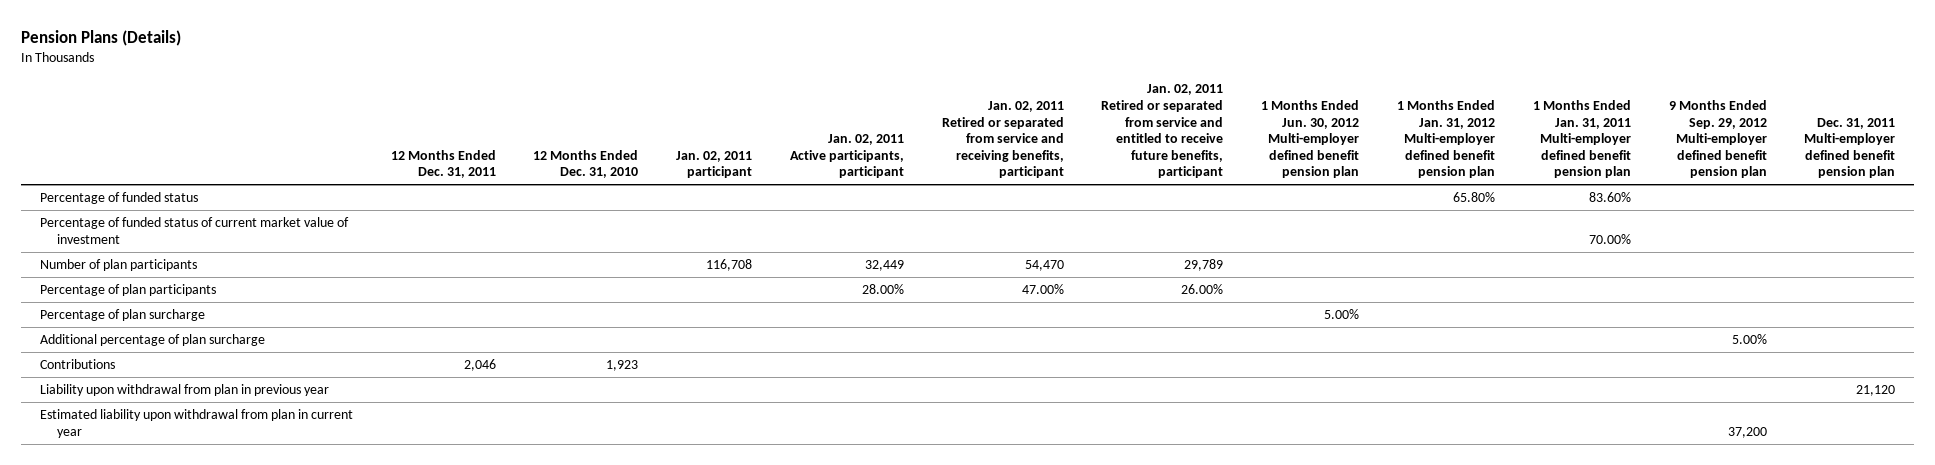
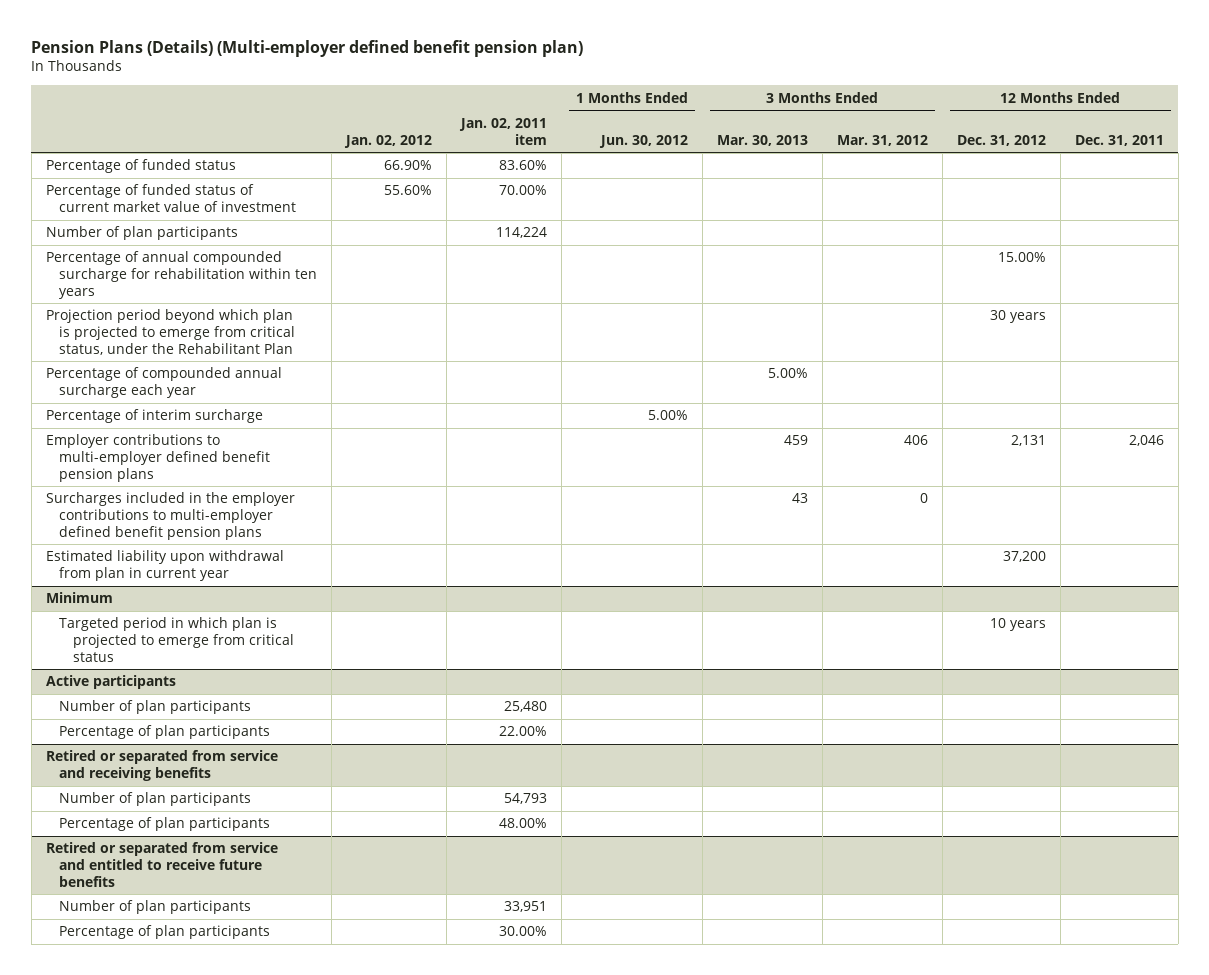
- Pension Plans (Details)
+ Pension Plans (Details) (Multi-employer defined benefit pension plan)
- | 12 Months Ended Dec. 31, 2011 | 12 Months Ended Dec. 31, 2010 | Jan. 02, 2011 participant | Jan. 02, 2011 Active participants, participant | Jan. 02, 2011 Retired or separated from service and receiving benefits, participant | Jan. 02, 2011 Retired or separated from service and entitled to receive future benefits, participant | 1 Months Ended Jun. 30, 2012 Multi-employer defined benefit pension plan | 1 Months Ended Jan. 31, 2012 Multi-employer defined benefit pension plan | 1 Months Ended Jan. 31, 2011 Multi-employer defined benefit pension plan | 9 Months Ended Sep. 29, 2012 Multi-employer defined benefit pension plan | Dec. 31, 2011 Multi-employer defined benefit pension plan
+ | Jan. 02, 2012 | Jan. 02, 2011 item | 1 Months Ended Jun. 30, 2012 | 3 Months Ended Mar. 30, 2013 | 3 Months Ended Mar. 31, 2012 | 12 Months Ended Dec. 31, 2012 | 12 Months Ended Dec. 31, 2011
- Percentage of plan participants | | | | 28.00% | 47.00% | 26.00% | | | | |
- Percentage of plan surcharge | | | | | | | 5.00% | | | |
- Additional percentage of plan surcharge | | | | | | | | | | 5.00% |
- Contributions | 2,046 | 1,923 | | | | | | | | |
- Liability upon withdrawal from plan in previous year | | | | | | | | | | | 21,120
+ Percentage of annual compounded surcharge for rehabilitation within ten years | | | | | | 15.00% |
+ Projection period beyond which plan is projected to emerge from critical status, under the Rehabilitant Plan | | | | | | 30 years |
+ Percentage of compounded annual surcharge each year | | | | 5.00% | | |
+ Percentage of interim surcharge | | | 5.00% | | | |
+ Employer contributions to multi-employer defined benefit pension plans | | | | 459 | 406 | 2,131 | 2,046
+ Surcharges included in the employer contributions to multi-employer defined benefit pension plans | | | | 43 | 0 | |
+ Minimum
+ Targeted period in which plan is projected to emerge from critical status | | | | | | 10 years |
+ Active participants
+ Number of plan participants | | 25,480 | | | | |
+ Percentage of plan participants | | 22.00% | | | | |
+ Retired or separated from service and receiving benefits
+ Number of plan participants | | 54,793 | | | | |
+ Percentage of plan participants | | 48.00% | | | | |
+ Retired or separated from service and entitled to receive future benefits
+ Number of plan participants | | 33,951 | | | | |
+ Percentage of plan participants | | 30.00% | | | | |

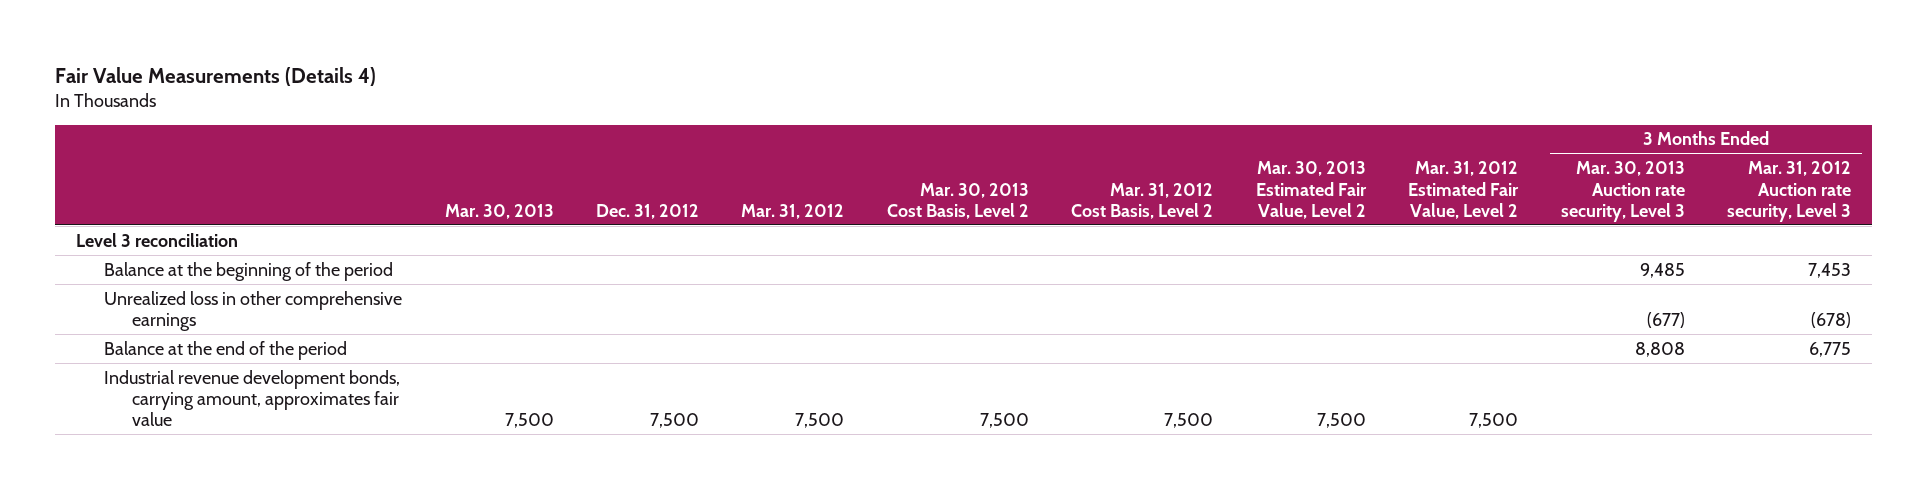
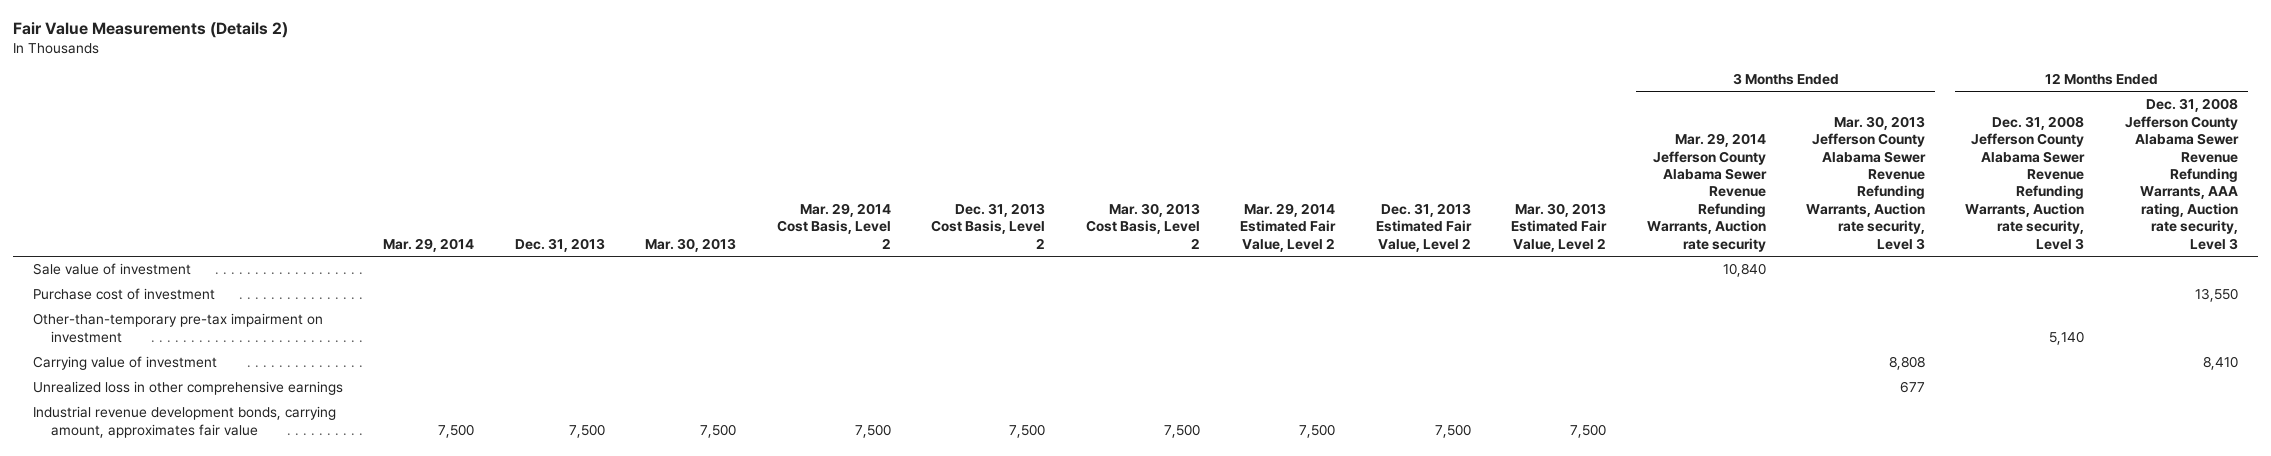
- Fair Value Measurements (Details 4)
+ Fair Value Measurements (Details 2)
- | Mar. 30, 2013 | Dec. 31, 2012 | Mar. 31, 2012 | Mar. 30, 2013 Cost Basis, Level 2 | Mar. 31, 2012 Cost Basis, Level 2 | Mar. 30, 2013 Estimated Fair Value, Level 2 | Mar. 31, 2012 Estimated Fair Value, Level 2 | 3 Months Ended Mar. 30, 2013 Auction rate security, Level 3 | 3 Months Ended Mar. 31, 2012 Auction rate security, Level 3
+ | Mar. 29, 2014 | Dec. 31, 2013 | Mar. 30, 2013 | Mar. 29, 2014 Cost Basis, Level 2 | Dec. 31, 2013 Cost Basis, Level 2 | Mar. 30, 2013 Cost Basis, Level 2 | Mar. 29, 2014 Estimated Fair Value, Level 2 | Dec. 31, 2013 Estimated Fair Value, Level 2 | Mar. 30, 2013 Estimated Fair Value, Level 2 | 3 Months Ended Mar. 29, 2014 Jefferson County Alabama Sewer Revenue Refunding Warrants, Auction rate security | 3 Months Ended Mar. 30, 2013 Jefferson County Alabama Sewer Revenue Refunding Warrants, Auction rate security, Level 3 | 12 Months Ended Dec. 31, 2008 Jefferson County Alabama Sewer Revenue Refunding Warrants, Auction rate security, Level 3 | 12 Months Ended Dec. 31, 2008 Jefferson County Alabama Sewer Revenue Refunding Warrants, AAA rating, Auction rate security, Level 3
- Level 3 reconciliation
- Balance at the beginning of the period | | | | | | | | 9,485 | 7,453
+ Sale value of investment | | | | | | | | | | 10,840 | | |
+ Purchase cost of investment | | | | | | | | | | | | | 13,550
+ Other-than-temporary pre-tax impairment on investment | | | | | | | | | | | | 5,140 |
+ Carrying value of investment | | | | | | | | | | | 8,808 | | 8,410
- Balance at the end of the period | | | | | | | | 8,808 | 6,775

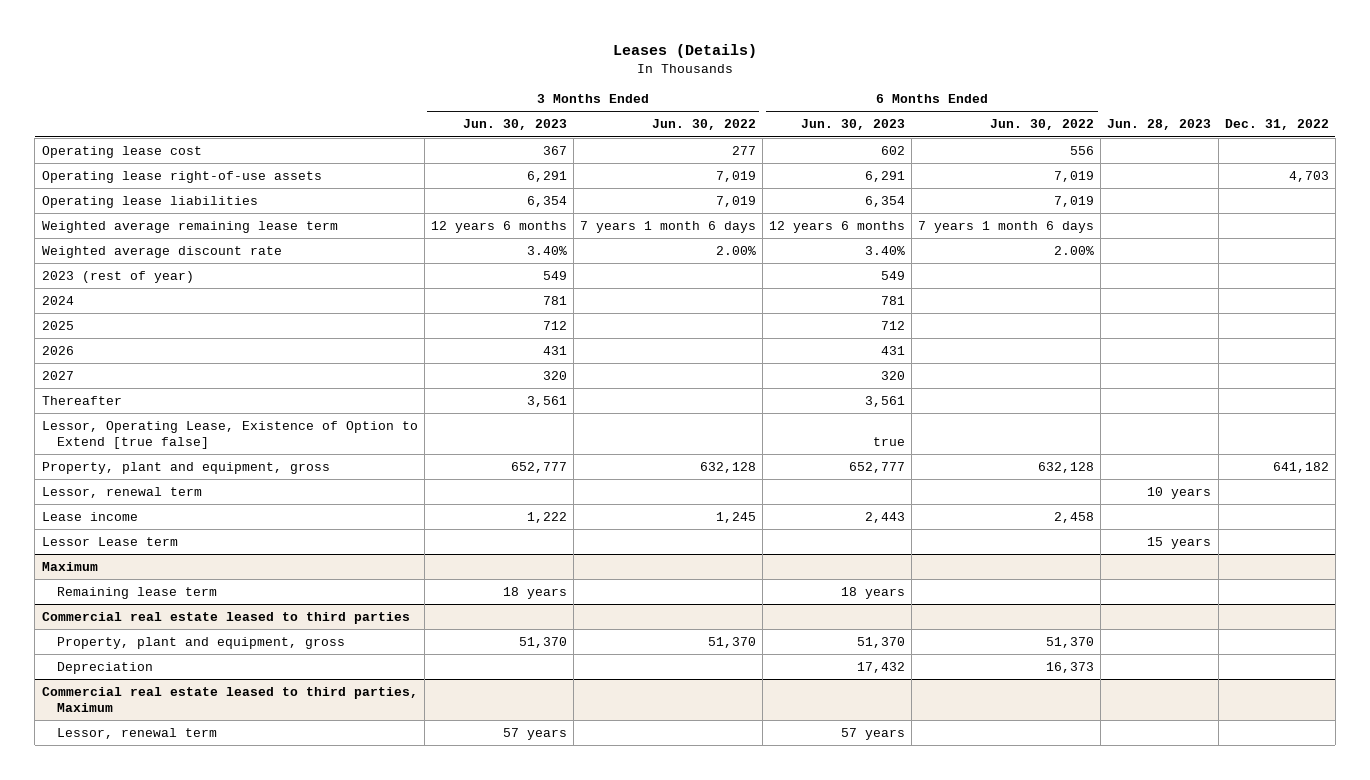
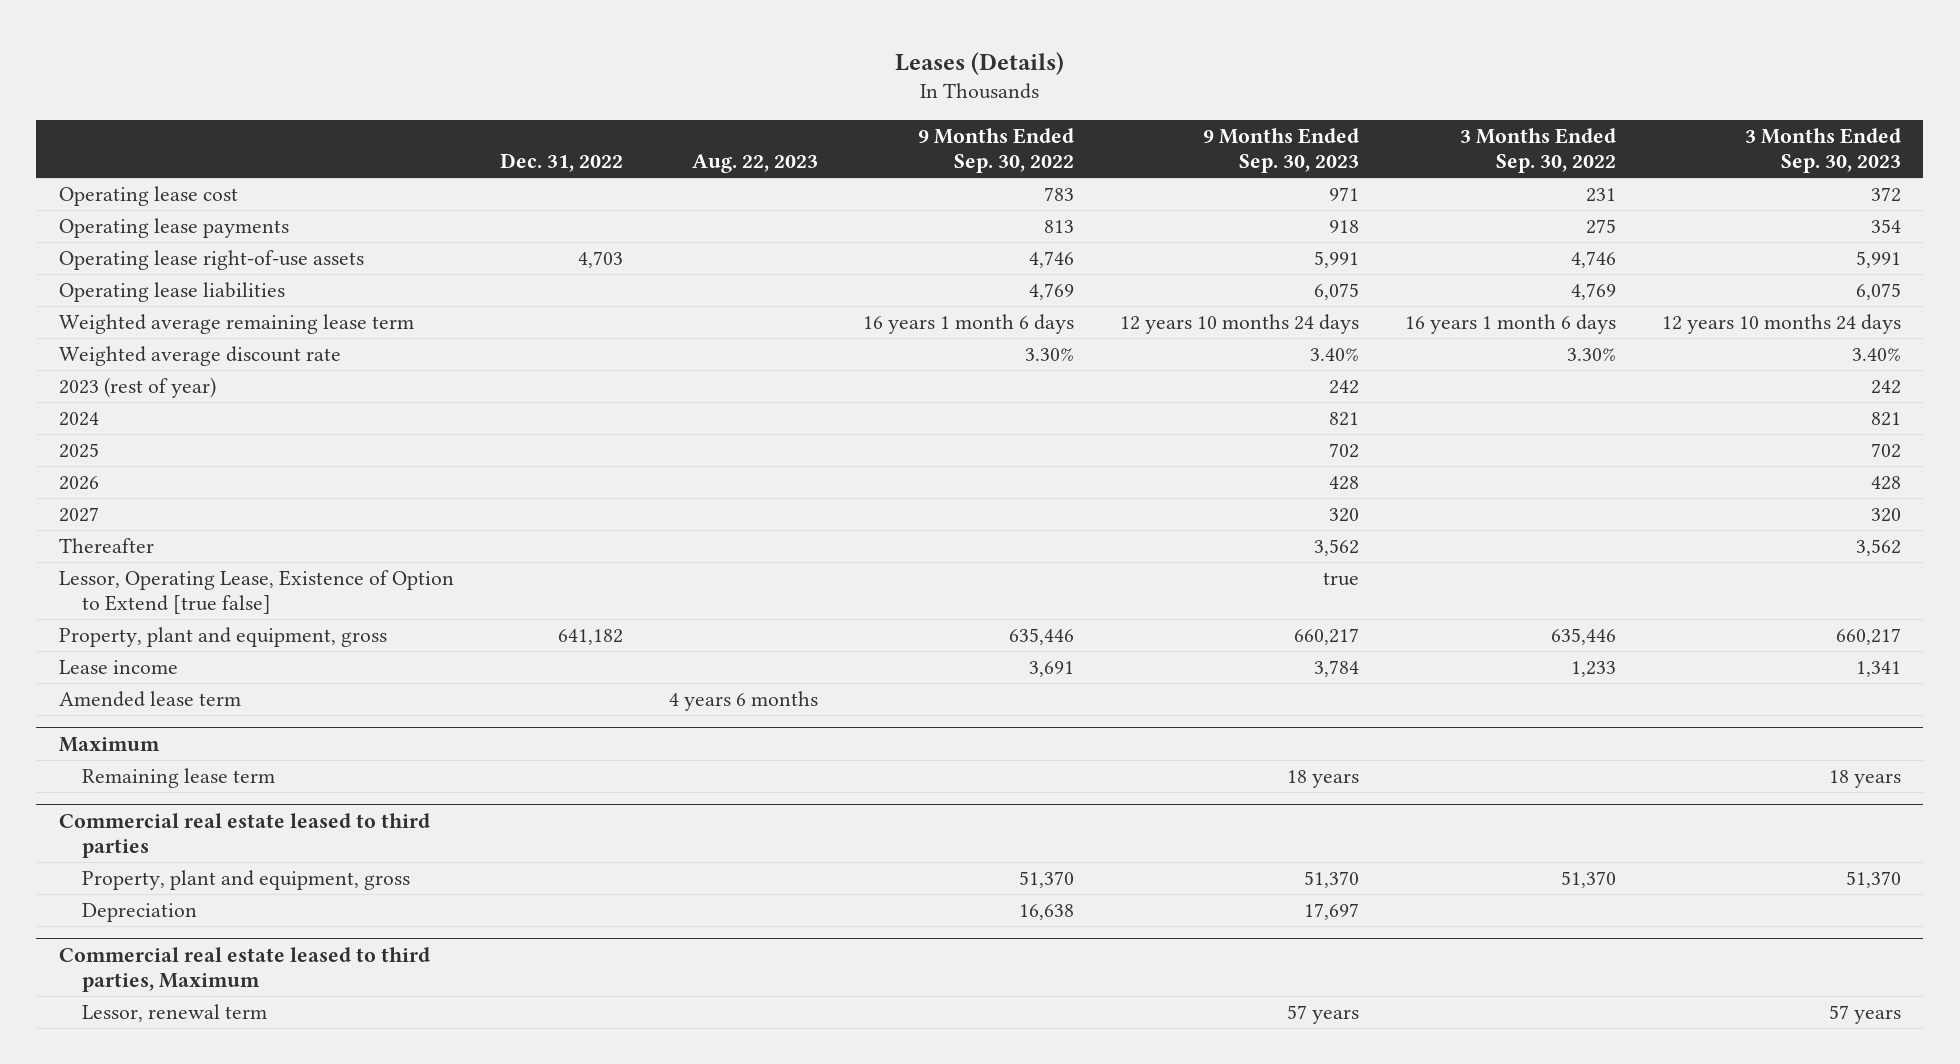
- | 3 Months Ended Jun. 30, 2023 | 3 Months Ended Jun. 30, 2022 | 6 Months Ended Jun. 30, 2023 | 6 Months Ended Jun. 30, 2022 | Jun. 28, 2023 | Dec. 31, 2022
+ | Dec. 31, 2022 | Aug. 22, 2023 | 9 Months Ended Sep. 30, 2022 | 9 Months Ended Sep. 30, 2023 | 3 Months Ended Sep. 30, 2022 | 3 Months Ended Sep. 30, 2023
+ Operating lease payments | | | 813 | 918 | 275 | 354
- Lessor, renewal term | | | | | 10 years |
- Lessor Lease term | | | | | 15 years |
+ Amended lease term | | 4 years 6 months | | | |

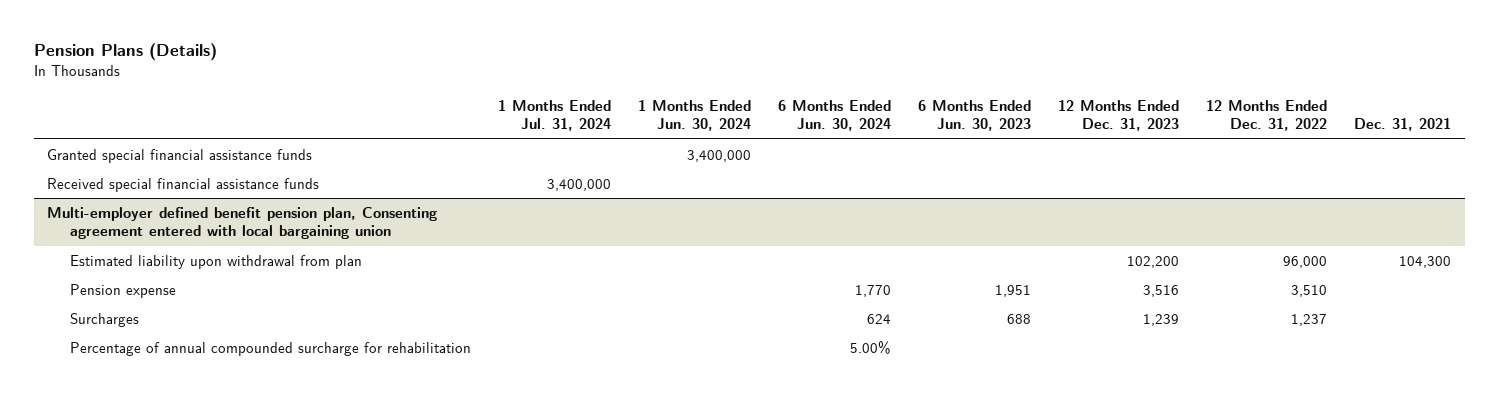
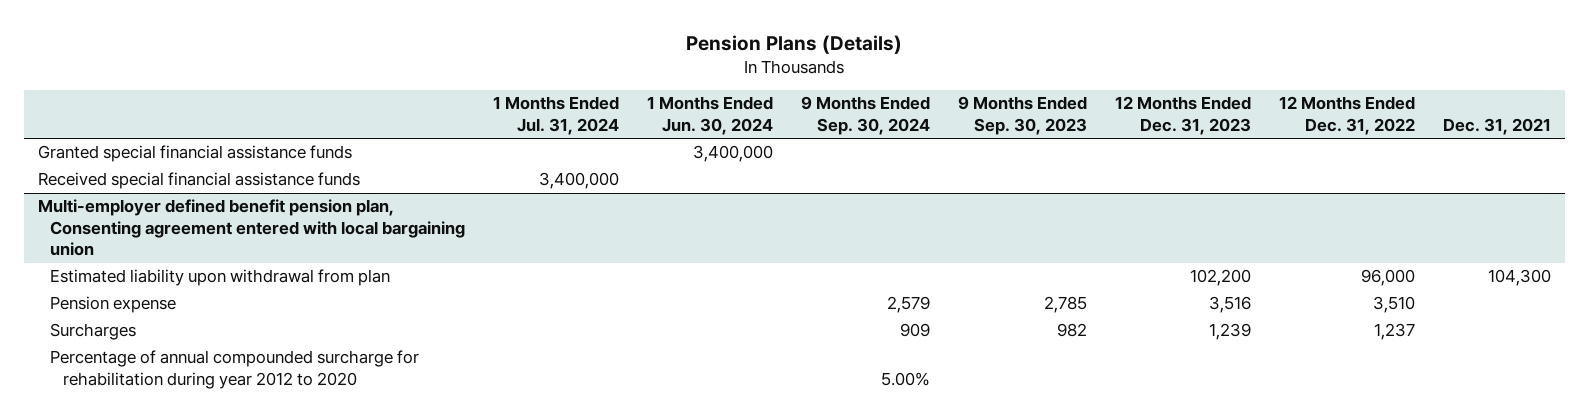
- | 1 Months Ended Jul. 31, 2024 | 1 Months Ended Jun. 30, 2024 | 6 Months Ended Jun. 30, 2024 | 6 Months Ended Jun. 30, 2023 | 12 Months Ended Dec. 31, 2023 | 12 Months Ended Dec. 31, 2022 | Dec. 31, 2021
+ | 1 Months Ended Jul. 31, 2024 | 1 Months Ended Jun. 30, 2024 | 9 Months Ended Sep. 30, 2024 | 9 Months Ended Sep. 30, 2023 | 12 Months Ended Dec. 31, 2023 | 12 Months Ended Dec. 31, 2022 | Dec. 31, 2021
@ Multi-employer defined benefit pension plan, Consenting agreement entered with local bargaining union
- Percentage of annual compounded surcharge for rehabilitation | | | 5.00% | | | |
+ Percentage of annual compounded surcharge for rehabilitation during year 2012 to 2020 | | | 5.00% | | | |

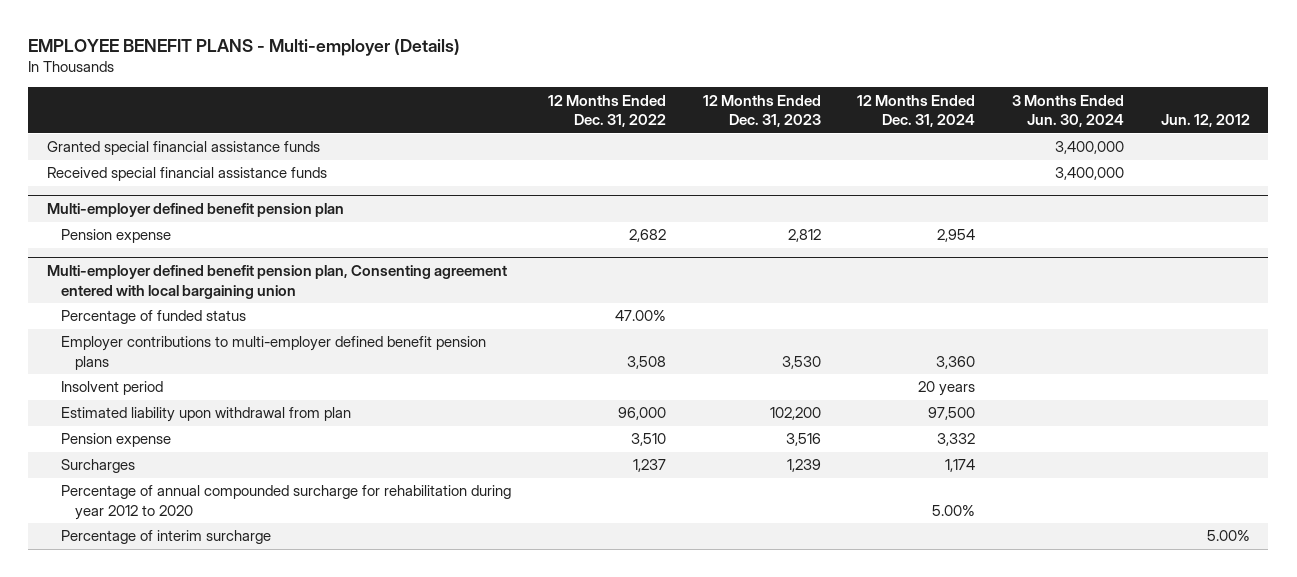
- Pension Plans (Details)
+ EMPLOYEE BENEFIT PLANS - Multi-employer (Details)
- | 1 Months Ended Jul. 31, 2024 | 1 Months Ended Jun. 30, 2024 | 9 Months Ended Sep. 30, 2024 | 9 Months Ended Sep. 30, 2023 | 12 Months Ended Dec. 31, 2023 | 12 Months Ended Dec. 31, 2022 | Dec. 31, 2021
+ | 12 Months Ended Dec. 31, 2022 | 12 Months Ended Dec. 31, 2023 | 12 Months Ended Dec. 31, 2024 | 3 Months Ended Jun. 30, 2024 | Jun. 12, 2012
+ Multi-employer defined benefit pension plan
+ Pension expense | 2,682 | 2,812 | 2,954 | |
@ Multi-employer defined benefit pension plan, Consenting agreement entered with local bargaining union
+ Percentage of funded status | 47.00% | | | |
+ Employer contributions to multi-employer defined benefit pension plans | 3,508 | 3,530 | 3,360 | |
+ Insolvent period | | | 20 years | |
+ Percentage of interim surcharge | | | | | 5.00%

